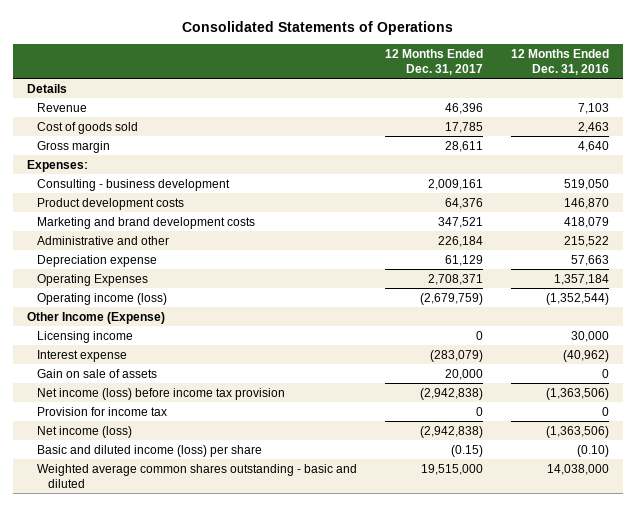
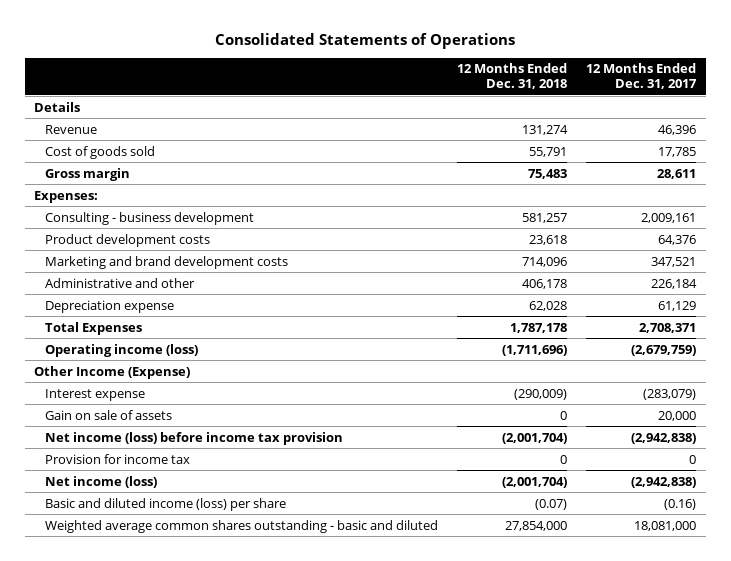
- | 12 Months Ended Dec. 31, 2017 | 12 Months Ended Dec. 31, 2016
+ | 12 Months Ended Dec. 31, 2018 | 12 Months Ended Dec. 31, 2017
- Operating Expenses | 2,708,371 | 1,357,184
+ Total Expenses | 1,787,178 | 2,708,371
- Licensing income | 0 | 30,000
- Basic and diluted income (loss) per share | (0.15) | (0.10)
- Weighted average common shares outstanding - basic and diluted | 19,515,000 | 14,038,000
+ Basic and diluted income (loss) per share | (0.07) | (0.16)
+ Weighted average common shares outstanding - basic and diluted | 27,854,000 | 18,081,000

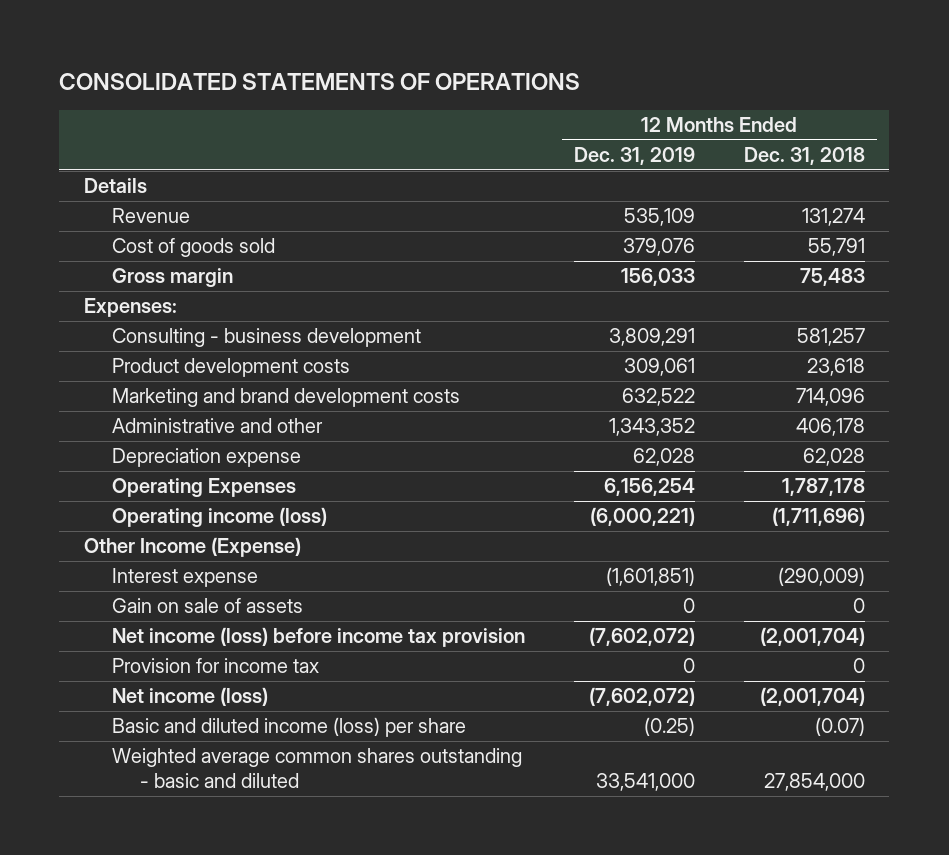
- Consolidated Statements of Operations
+ CONSOLIDATED STATEMENTS OF OPERATIONS
- | 12 Months Ended Dec. 31, 2018 | 12 Months Ended Dec. 31, 2017
+ | 12 Months Ended Dec. 31, 2019 | 12 Months Ended Dec. 31, 2018
- Total Expenses | 1,787,178 | 2,708,371
+ Operating Expenses | 6,156,254 | 1,787,178

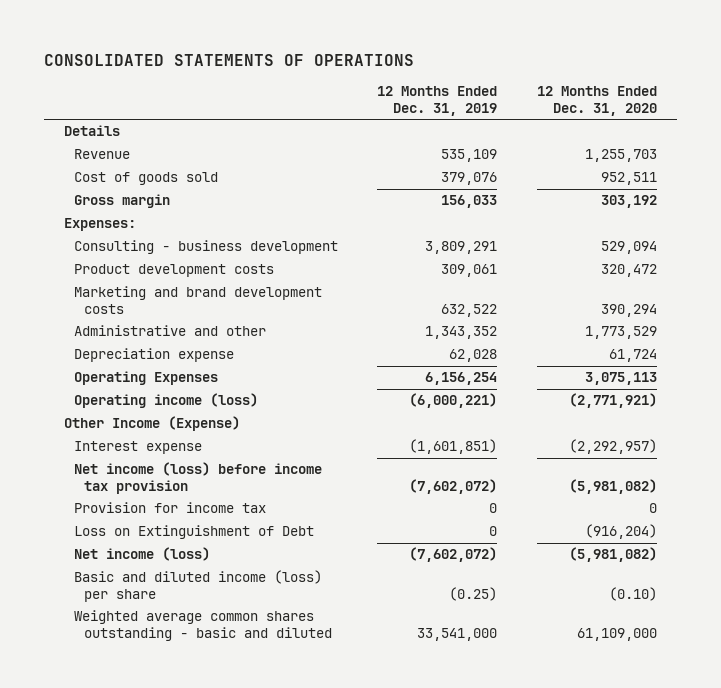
- | 12 Months Ended Dec. 31, 2019 | 12 Months Ended Dec. 31, 2018
+ | 12 Months Ended Dec. 31, 2019 | 12 Months Ended Dec. 31, 2020
- Gain on sale of assets | 0 | 0
+ Loss on Extinguishment of Debt | 0 | (916,204)

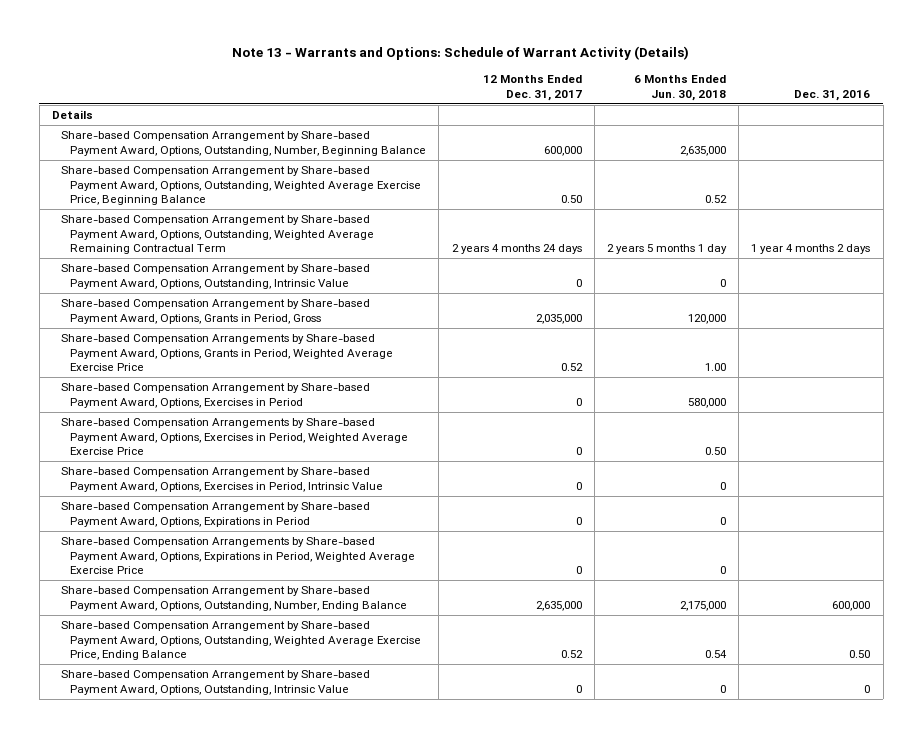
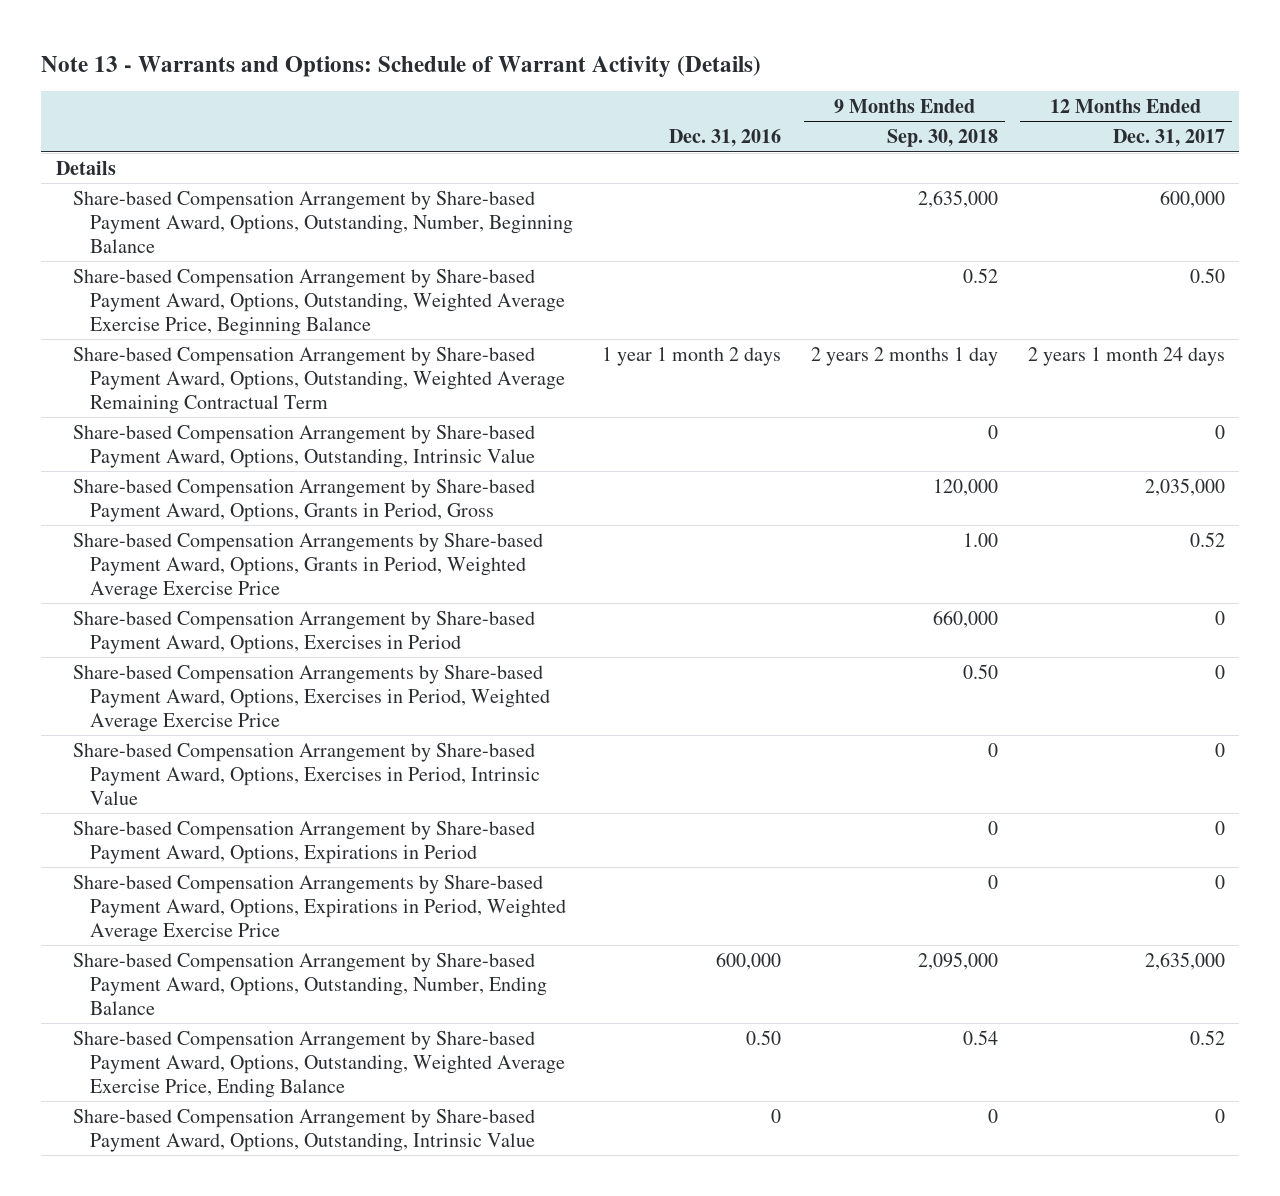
- | 12 Months Ended Dec. 31, 2017 | 6 Months Ended Jun. 30, 2018 | Dec. 31, 2016
+ | Dec. 31, 2016 | 9 Months Ended Sep. 30, 2018 | 12 Months Ended Dec. 31, 2017
- Share-based Compensation Arrangement by Share-based Payment Award, Options, Outstanding, Weighted Average Remaining Contractual Term | 2 years 4 months 24 days | 2 years 5 months 1 day | 1 year 4 months 2 days
+ Share-based Compensation Arrangement by Share-based Payment Award, Options, Outstanding, Weighted Average Remaining Contractual Term | 1 year 1 month 2 days | 2 years 2 months 1 day | 2 years 1 month 24 days

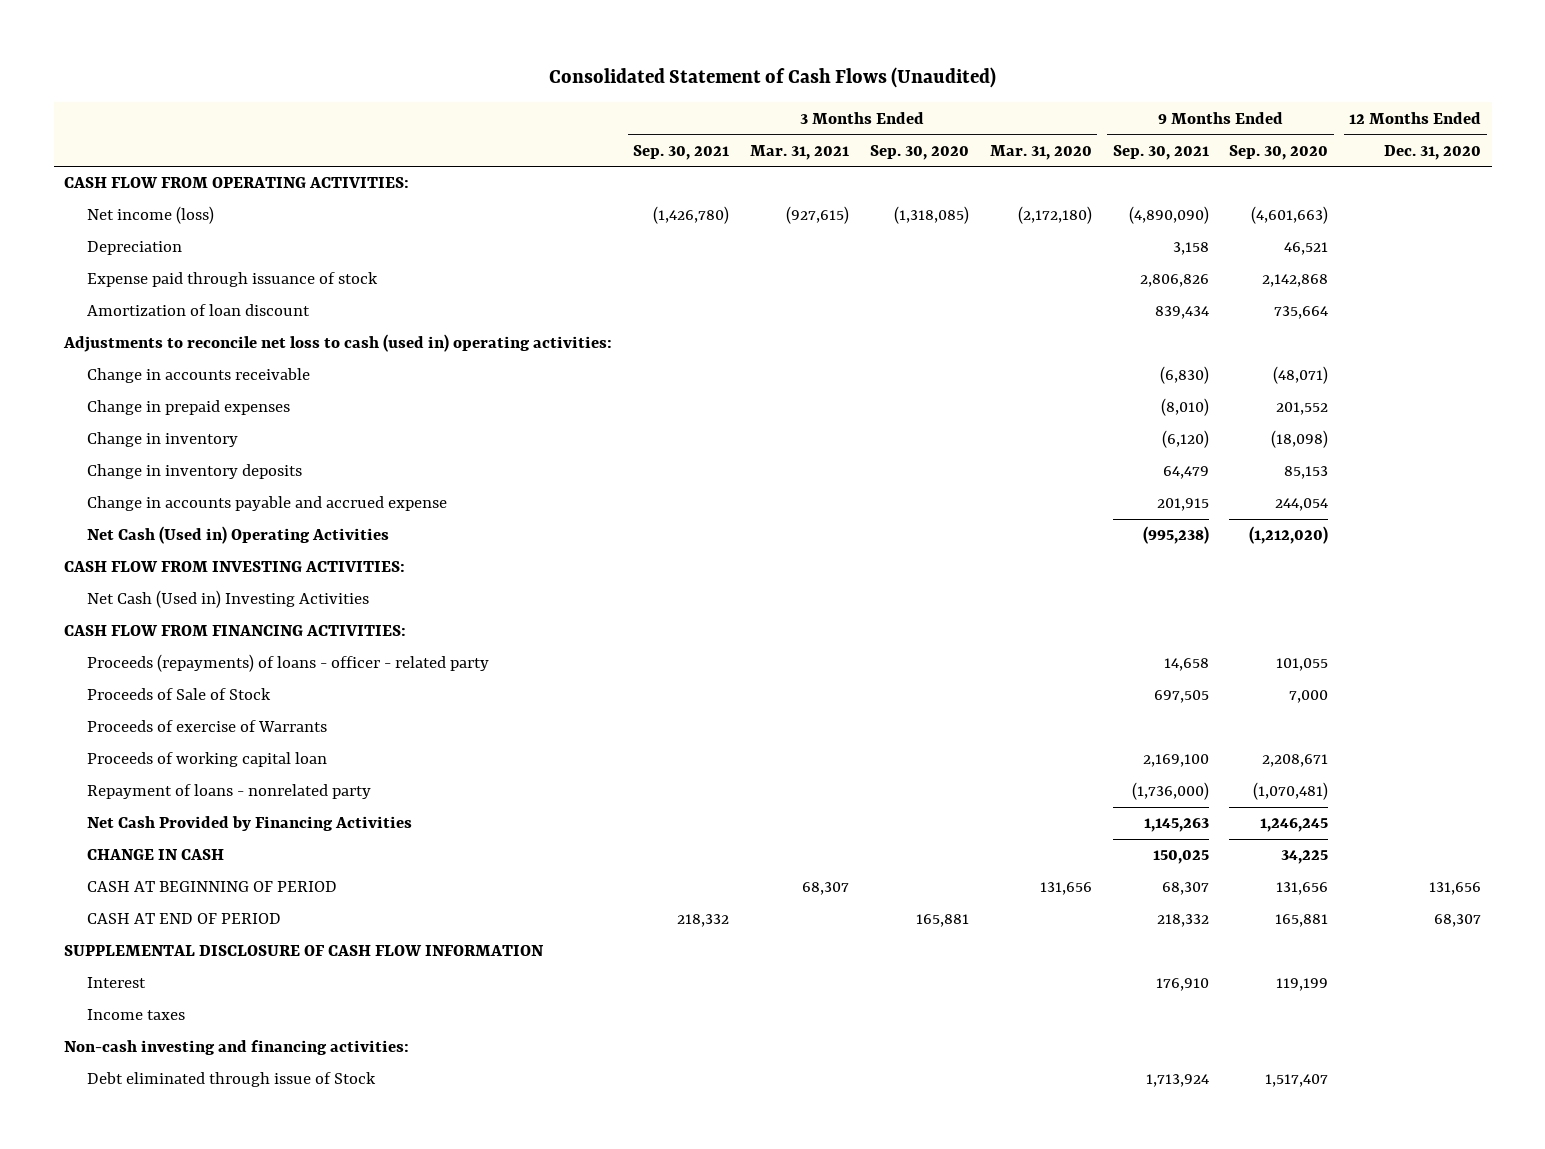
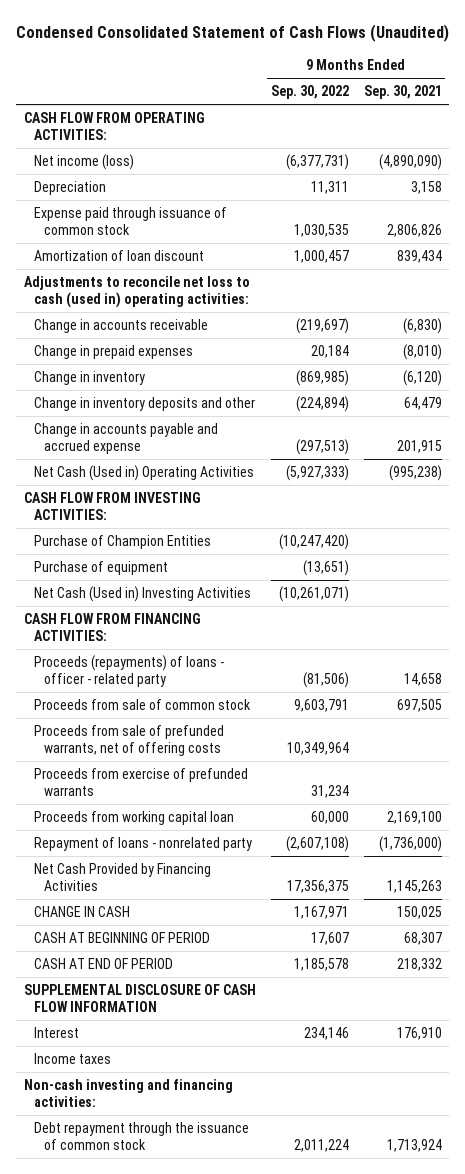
- Consolidated Statement of Cash Flows (Unaudited)
+ Condensed Consolidated Statement of Cash Flows (Unaudited)
- | 3 Months Ended Sep. 30, 2021 | 3 Months Ended Mar. 31, 2021 | 3 Months Ended Sep. 30, 2020 | 3 Months Ended Mar. 31, 2020 | 9 Months Ended Sep. 30, 2021 | 9 Months Ended Sep. 30, 2020 | 12 Months Ended Dec. 31, 2020
+ | 9 Months Ended Sep. 30, 2022 | 9 Months Ended Sep. 30, 2021
- Expense paid through issuance of stock | | | | | 2,806,826 | 2,142,868 |
+ Expense paid through issuance of common stock | 1,030,535 | 2,806,826
- Change in inventory deposits | | | | | 64,479 | 85,153 |
+ Change in inventory deposits and other | (224,894) | 64,479
+ Purchase of Champion Entities | (10,247,420) |
+ Purchase of equipment | (13,651) |
- Proceeds of Sale of Stock | | | | | 697,505 | 7,000 |
- Proceeds of exercise of Warrants
- Proceeds of working capital loan | | | | | 2,169,100 | 2,208,671 |
+ Proceeds from sale of common stock | 9,603,791 | 697,505
+ Proceeds from sale of prefunded warrants, net of offering costs | 10,349,964 |
+ Proceeds from exercise of prefunded warrants | 31,234 |
+ Proceeds from working capital loan | 60,000 | 2,169,100
- Debt eliminated through issue of Stock | | | | | 1,713,924 | 1,517,407 |
+ Debt repayment through the issuance of common stock | 2,011,224 | 1,713,924

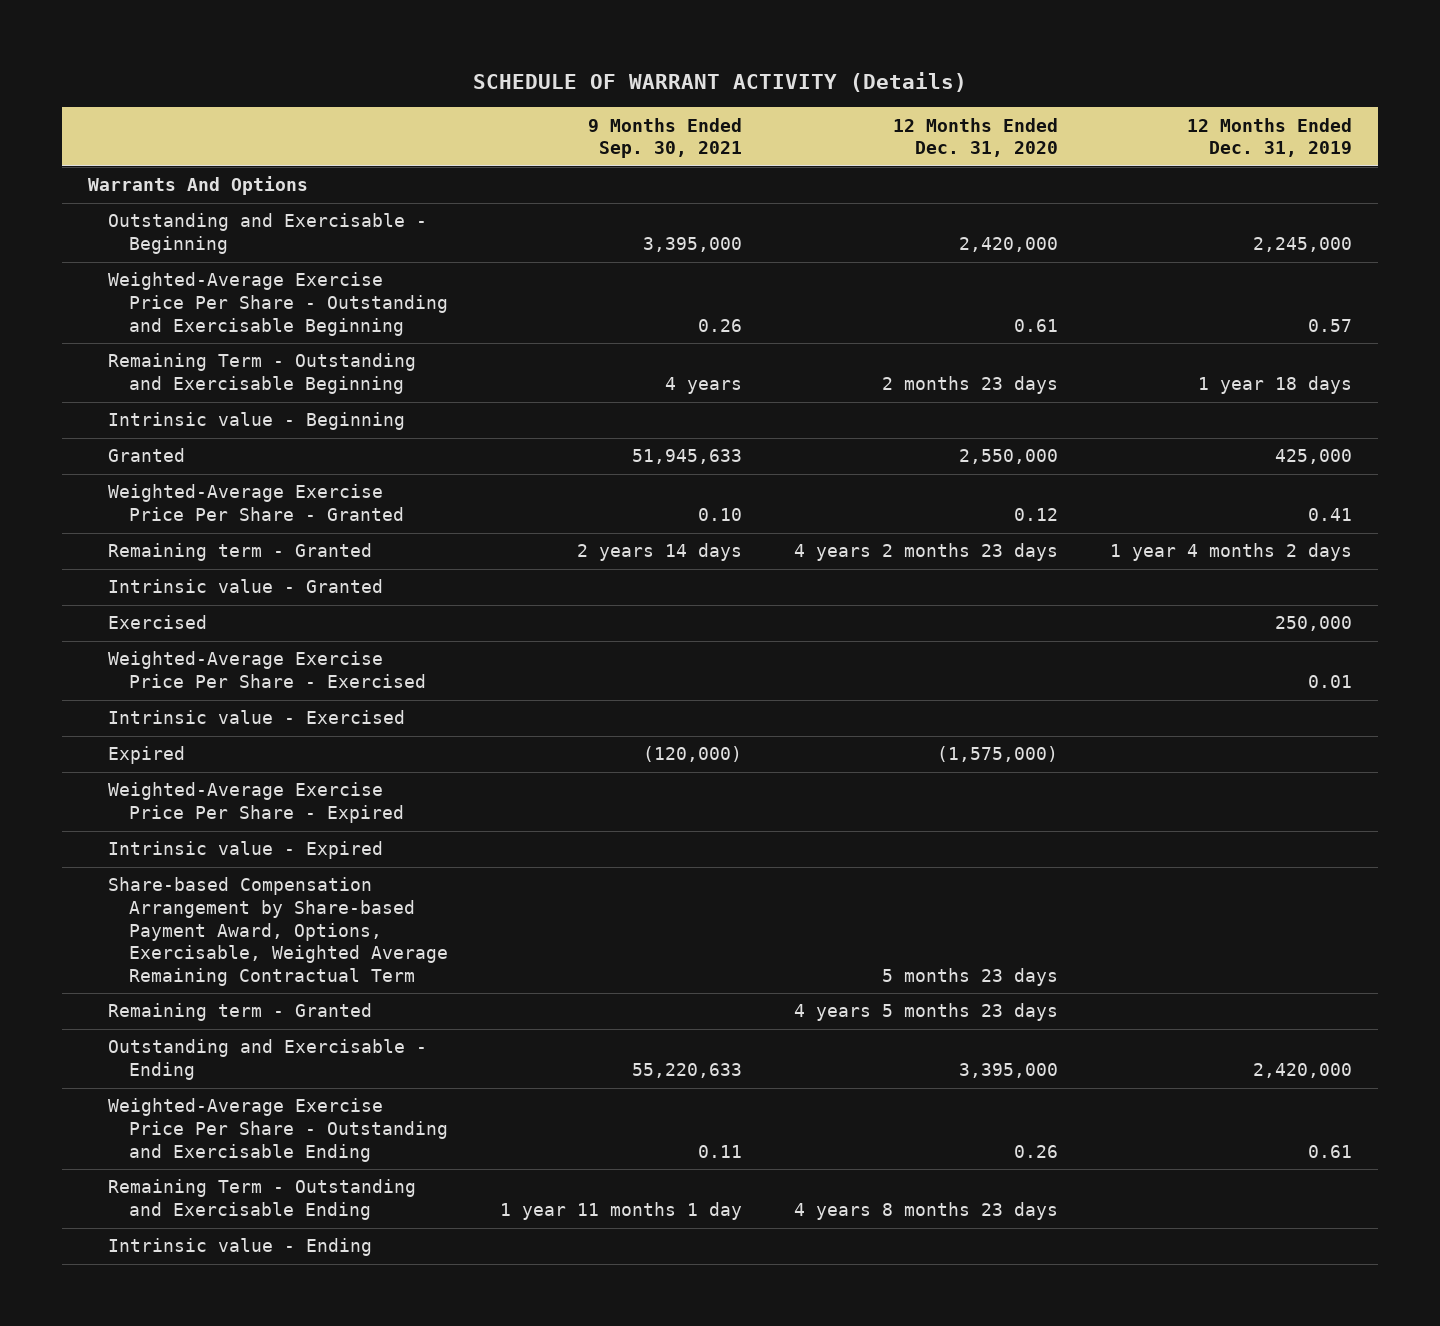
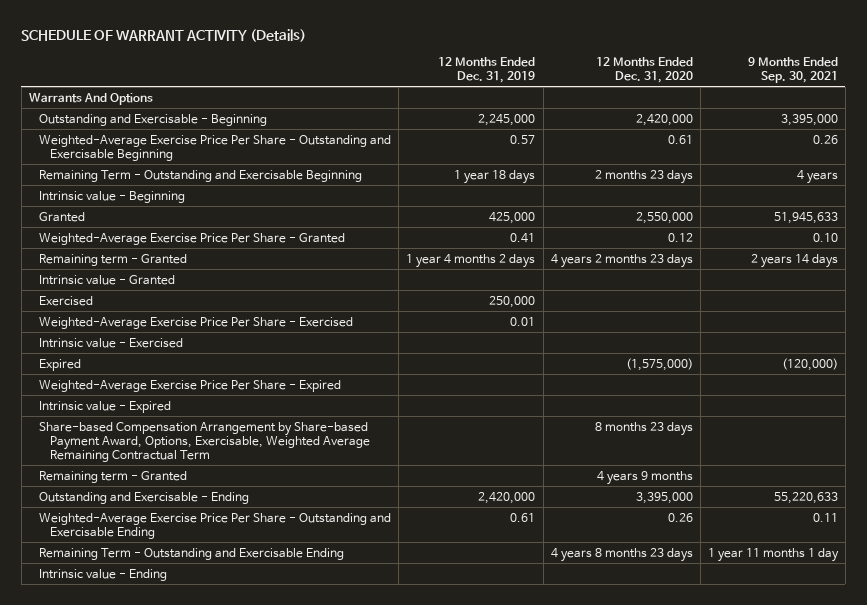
- | 9 Months Ended Sep. 30, 2021 | 12 Months Ended Dec. 31, 2020 | 12 Months Ended Dec. 31, 2019
+ | 12 Months Ended Dec. 31, 2019 | 12 Months Ended Dec. 31, 2020 | 9 Months Ended Sep. 30, 2021
- Share-based Compensation Arrangement by Share-based Payment Award, Options, Exercisable, Weighted Average Remaining Contractual Term | | 5 months 23 days |
- Remaining term - Granted | | 4 years 5 months 23 days |
+ Share-based Compensation Arrangement by Share-based Payment Award, Options, Exercisable, Weighted Average Remaining Contractual Term | | 8 months 23 days |
+ Remaining term - Granted | | 4 years 9 months |

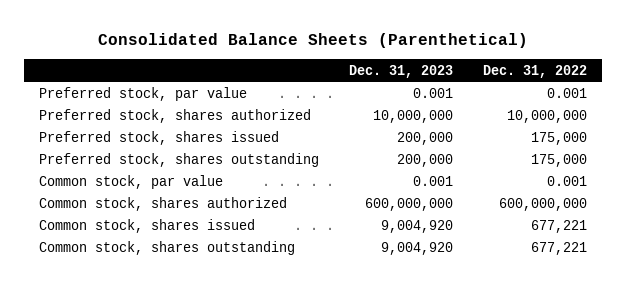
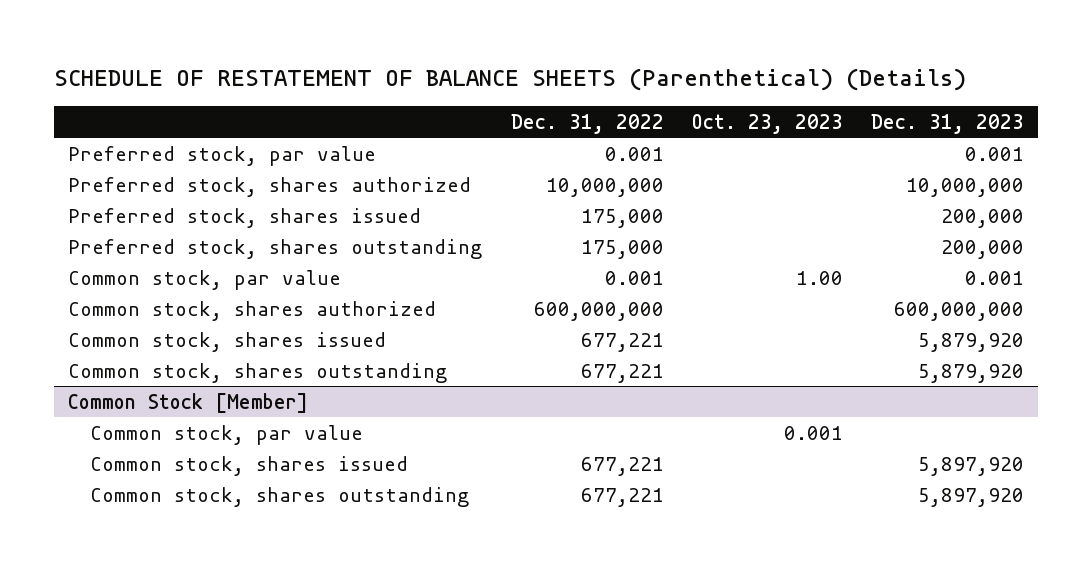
- Consolidated Balance Sheets (Parenthetical)
+ SCHEDULE OF RESTATEMENT OF BALANCE SHEETS (Parenthetical) (Details)
- | Dec. 31, 2023 | Dec. 31, 2022
+ | Dec. 31, 2022 | Oct. 23, 2023 | Dec. 31, 2023
- Common stock, shares issued | 9,004,920 | 677,221
- Common stock, shares outstanding | 9,004,920 | 677,221
+ Common stock, shares issued | 677,221 | | 5,879,920
+ Common stock, shares outstanding | 677,221 | | 5,879,920
+ Common Stock [Member]
+ Common stock, par value | | 0.001 |
+ Common stock, shares issued | 677,221 | | 5,897,920
+ Common stock, shares outstanding | 677,221 | | 5,897,920

